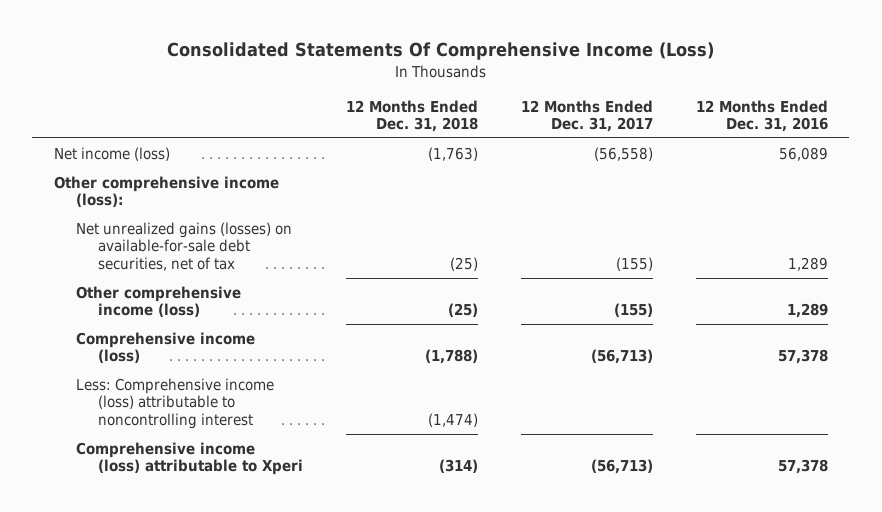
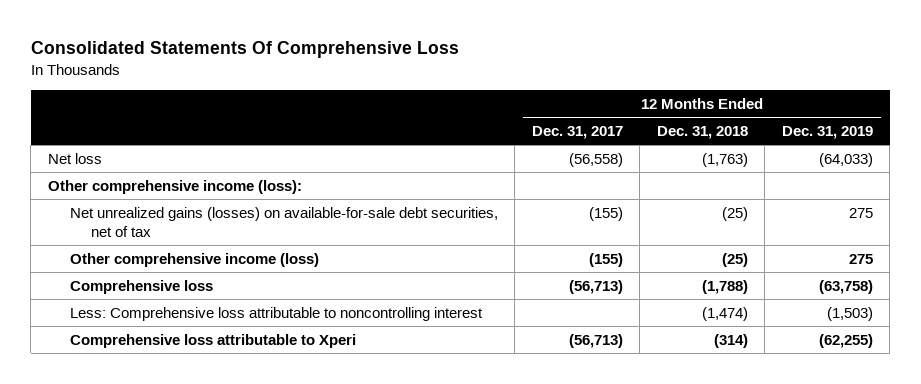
- Consolidated Statements Of Comprehensive Income (Loss)
+ Consolidated Statements Of Comprehensive Loss
- | 12 Months Ended Dec. 31, 2018 | 12 Months Ended Dec. 31, 2017 | 12 Months Ended Dec. 31, 2016
+ | 12 Months Ended Dec. 31, 2017 | 12 Months Ended Dec. 31, 2018 | 12 Months Ended Dec. 31, 2019
- Net income (loss) | (1,763) | (56,558) | 56,089
+ Net loss | (56,558) | (1,763) | (64,033)
- Comprehensive income (loss) | (1,788) | (56,713) | 57,378
- Less: Comprehensive income (loss) attributable to noncontrolling interest | (1,474) | |
- Comprehensive income (loss) attributable to Xperi | (314) | (56,713) | 57,378
+ Comprehensive loss | (56,713) | (1,788) | (63,758)
+ Less: Comprehensive loss attributable to noncontrolling interest | | (1,474) | (1,503)
+ Comprehensive loss attributable to Xperi | (56,713) | (314) | (62,255)

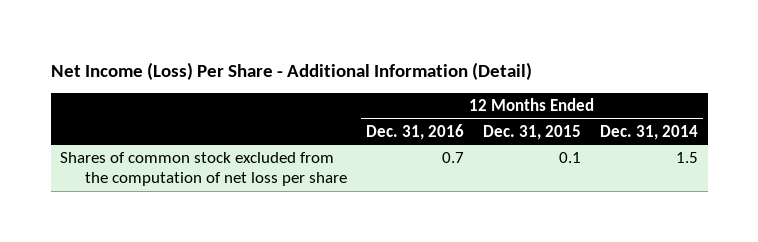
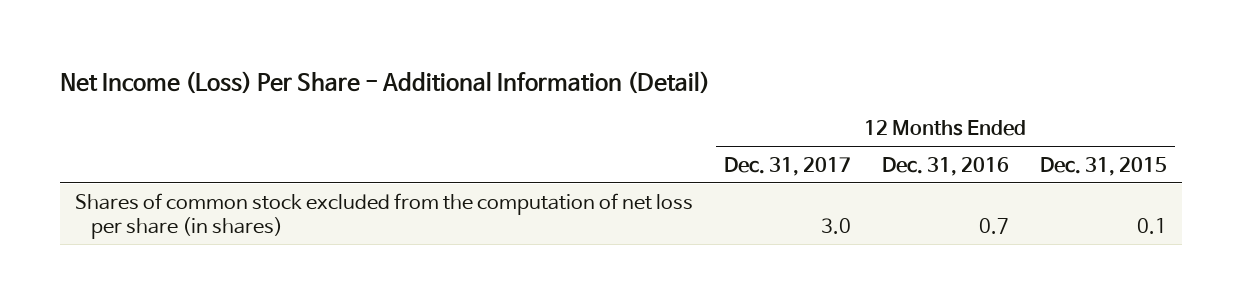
- | 12 Months Ended Dec. 31, 2016 | 12 Months Ended Dec. 31, 2015 | 12 Months Ended Dec. 31, 2014
+ | 12 Months Ended Dec. 31, 2017 | 12 Months Ended Dec. 31, 2016 | 12 Months Ended Dec. 31, 2015
- Shares of common stock excluded from the computation of net loss per share | 0.7 | 0.1 | 1.5
+ Shares of common stock excluded from the computation of net loss per share (in shares) | 3.0 | 0.7 | 0.1

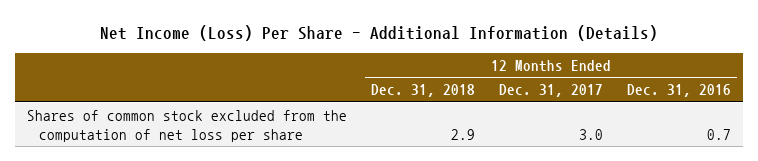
- Net Income (Loss) Per Share - Additional Information (Detail)
+ Net Income (Loss) Per Share - Additional Information (Details)
- | 12 Months Ended Dec. 31, 2017 | 12 Months Ended Dec. 31, 2016 | 12 Months Ended Dec. 31, 2015
+ | 12 Months Ended Dec. 31, 2018 | 12 Months Ended Dec. 31, 2017 | 12 Months Ended Dec. 31, 2016
- Shares of common stock excluded from the computation of net loss per share (in shares) | 3.0 | 0.7 | 0.1
+ Shares of common stock excluded from the computation of net loss per share | 2.9 | 3.0 | 0.7

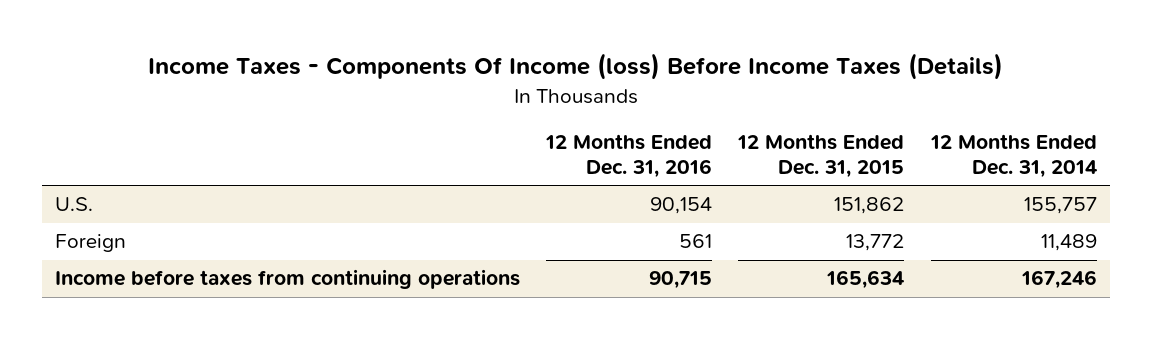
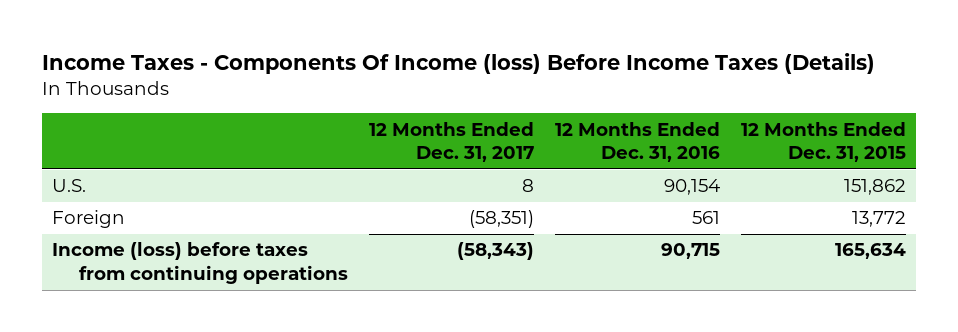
- | 12 Months Ended Dec. 31, 2016 | 12 Months Ended Dec. 31, 2015 | 12 Months Ended Dec. 31, 2014
+ | 12 Months Ended Dec. 31, 2017 | 12 Months Ended Dec. 31, 2016 | 12 Months Ended Dec. 31, 2015
- Income before taxes from continuing operations | 90,715 | 165,634 | 167,246
+ Income (loss) before taxes from continuing operations | (58,343) | 90,715 | 165,634

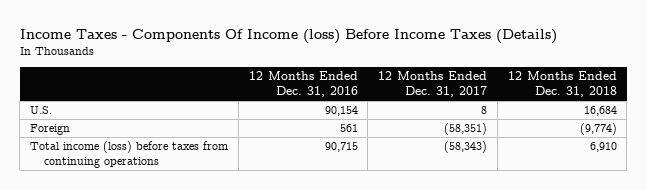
- | 12 Months Ended Dec. 31, 2017 | 12 Months Ended Dec. 31, 2016 | 12 Months Ended Dec. 31, 2015
+ | 12 Months Ended Dec. 31, 2016 | 12 Months Ended Dec. 31, 2017 | 12 Months Ended Dec. 31, 2018
- Income (loss) before taxes from continuing operations | (58,343) | 90,715 | 165,634
+ Total income (loss) before taxes from continuing operations | 90,715 | (58,343) | 6,910

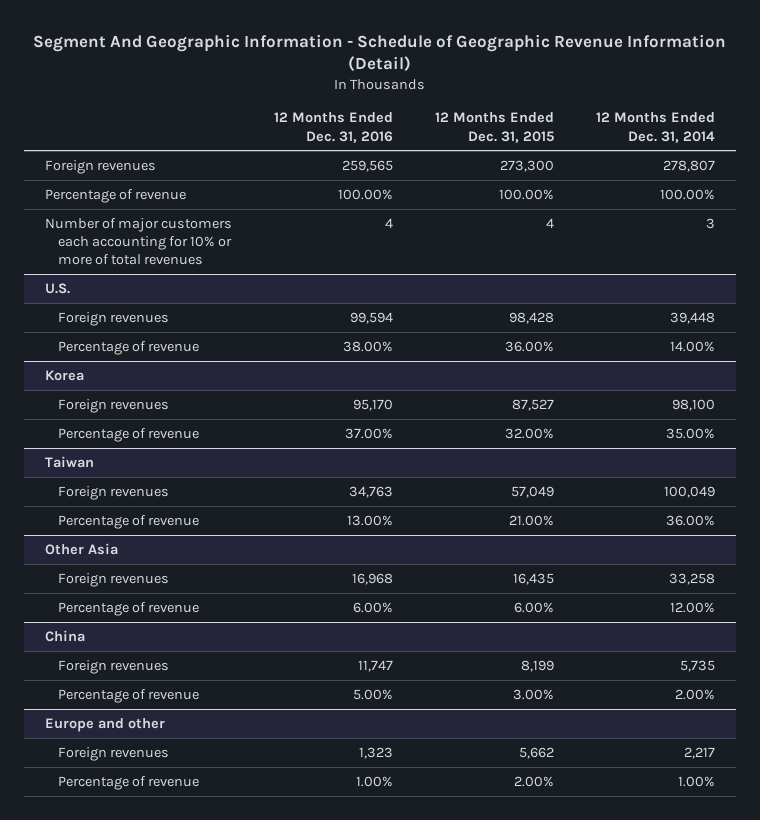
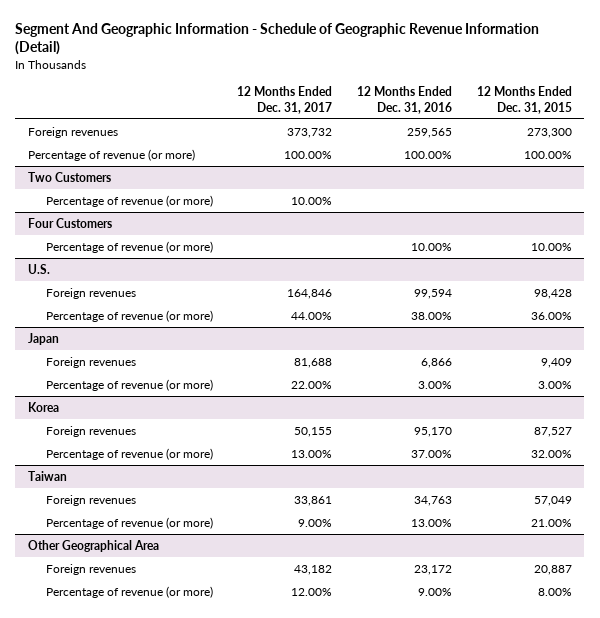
- | 12 Months Ended Dec. 31, 2016 | 12 Months Ended Dec. 31, 2015 | 12 Months Ended Dec. 31, 2014
+ | 12 Months Ended Dec. 31, 2017 | 12 Months Ended Dec. 31, 2016 | 12 Months Ended Dec. 31, 2015
- Percentage of revenue | 100.00% | 100.00% | 100.00%
- Number of major customers each accounting for 10% or more of total revenues | 4 | 4 | 3
+ Percentage of revenue (or more) | 100.00% | 100.00% | 100.00%
+ Two Customers
+ Percentage of revenue (or more) | 10.00% | |
+ Four Customers
+ Percentage of revenue (or more) | | 10.00% | 10.00%
@ U.S.
- Percentage of revenue | 38.00% | 36.00% | 14.00%
+ Percentage of revenue (or more) | 44.00% | 38.00% | 36.00%
+ Japan
+ Foreign revenues | 81,688 | 6,866 | 9,409
+ Percentage of revenue (or more) | 22.00% | 3.00% | 3.00%
@ Korea
- Percentage of revenue | 37.00% | 32.00% | 35.00%
+ Percentage of revenue (or more) | 13.00% | 37.00% | 32.00%
@ Taiwan
- Percentage of revenue | 13.00% | 21.00% | 36.00%
- Other Asia
- Foreign revenues | 16,968 | 16,435 | 33,258
- Percentage of revenue | 6.00% | 6.00% | 12.00%
- China
- Foreign revenues | 11,747 | 8,199 | 5,735
- Percentage of revenue | 5.00% | 3.00% | 2.00%
- Europe and other
- Foreign revenues | 1,323 | 5,662 | 2,217
- Percentage of revenue | 1.00% | 2.00% | 1.00%
@ Taiwan
+ Percentage of revenue (or more) | 9.00% | 13.00% | 21.00%
+ Other Geographical Area
+ Foreign revenues | 43,182 | 23,172 | 20,887
+ Percentage of revenue (or more) | 12.00% | 9.00% | 8.00%

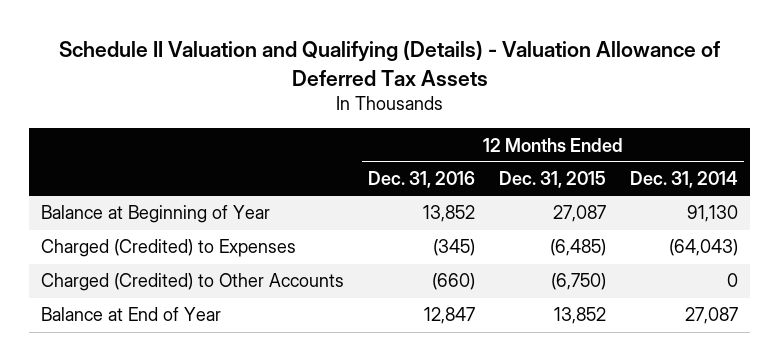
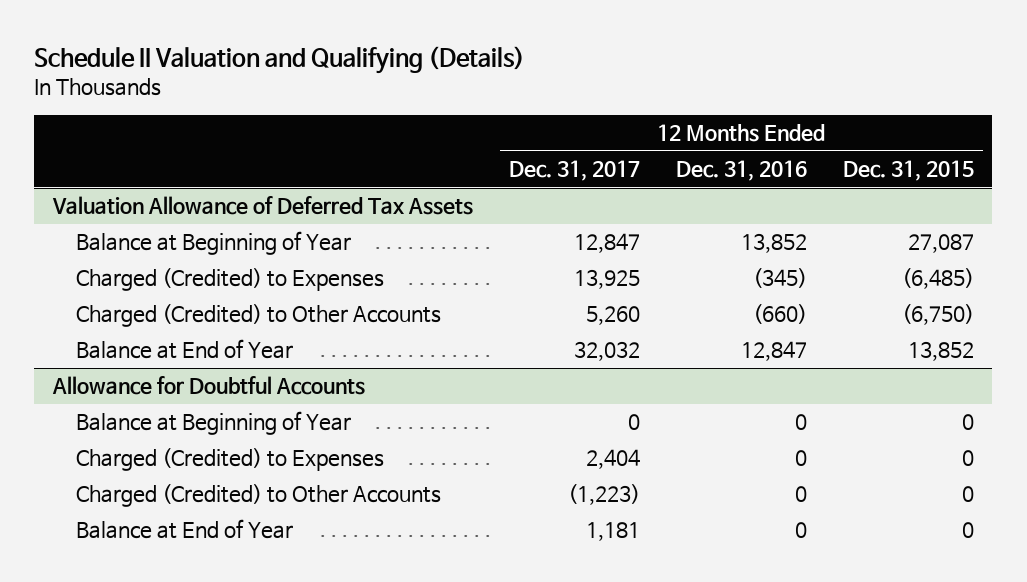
- Schedule II Valuation and Qualifying (Details) - Valuation Allowance of Deferred Tax Assets
+ Schedule II Valuation and Qualifying (Details)
- | 12 Months Ended Dec. 31, 2016 | 12 Months Ended Dec. 31, 2015 | 12 Months Ended Dec. 31, 2014
+ | 12 Months Ended Dec. 31, 2017 | 12 Months Ended Dec. 31, 2016 | 12 Months Ended Dec. 31, 2015
+ Valuation Allowance of Deferred Tax Assets
+ Allowance for Doubtful Accounts
+ Balance at Beginning of Year | 0 | 0 | 0
+ Charged (Credited) to Expenses | 2,404 | 0 | 0
+ Charged (Credited) to Other Accounts | (1,223) | 0 | 0
+ Balance at End of Year | 1,181 | 0 | 0

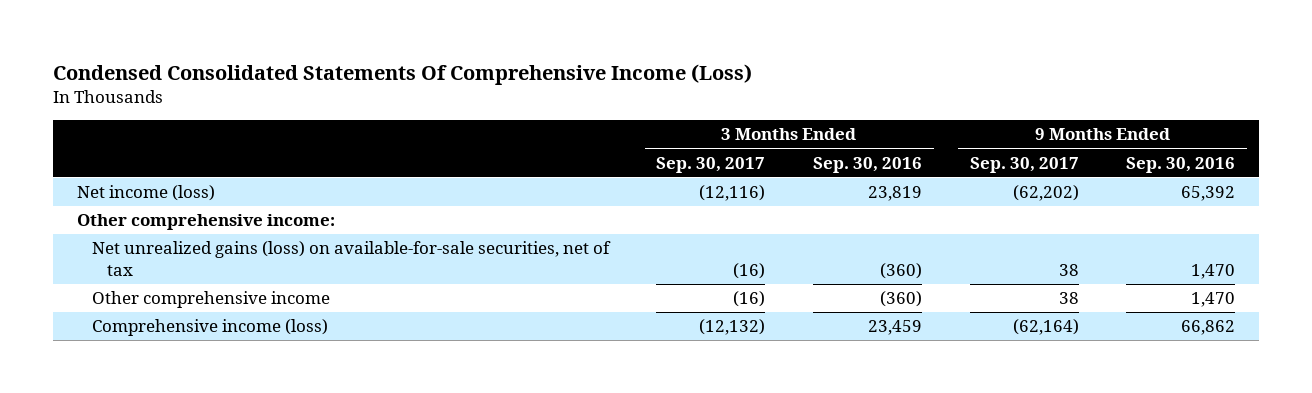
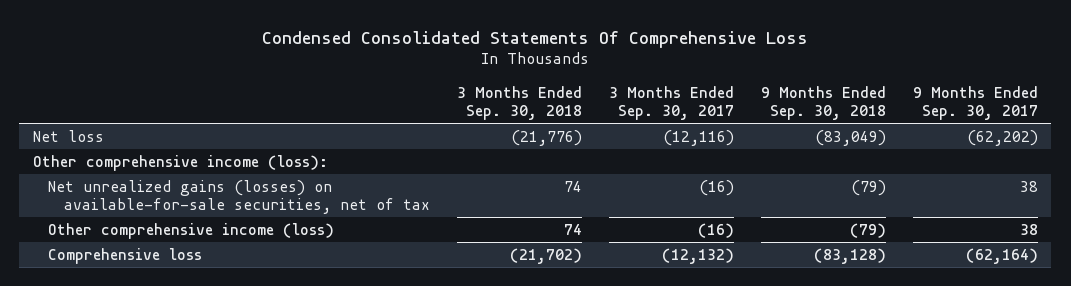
- Condensed Consolidated Statements Of Comprehensive Income (Loss)
+ Condensed Consolidated Statements Of Comprehensive Loss
- | 3 Months Ended Sep. 30, 2017 | 3 Months Ended Sep. 30, 2016 | 9 Months Ended Sep. 30, 2017 | 9 Months Ended Sep. 30, 2016
+ | 3 Months Ended Sep. 30, 2018 | 3 Months Ended Sep. 30, 2017 | 9 Months Ended Sep. 30, 2018 | 9 Months Ended Sep. 30, 2017
- Net income (loss) | (12,116) | 23,819 | (62,202) | 65,392
- Other comprehensive income:
- Net unrealized gains (loss) on available-for-sale securities, net of tax | (16) | (360) | 38 | 1,470
- Other comprehensive income | (16) | (360) | 38 | 1,470
- Comprehensive income (loss) | (12,132) | 23,459 | (62,164) | 66,862
+ Net loss | (21,776) | (12,116) | (83,049) | (62,202)
+ Other comprehensive income (loss):
+ Net unrealized gains (losses) on available-for-sale securities, net of tax | 74 | (16) | (79) | 38
+ Other comprehensive income (loss) | 74 | (16) | (79) | 38
+ Comprehensive loss | (21,702) | (12,132) | (83,128) | (62,164)

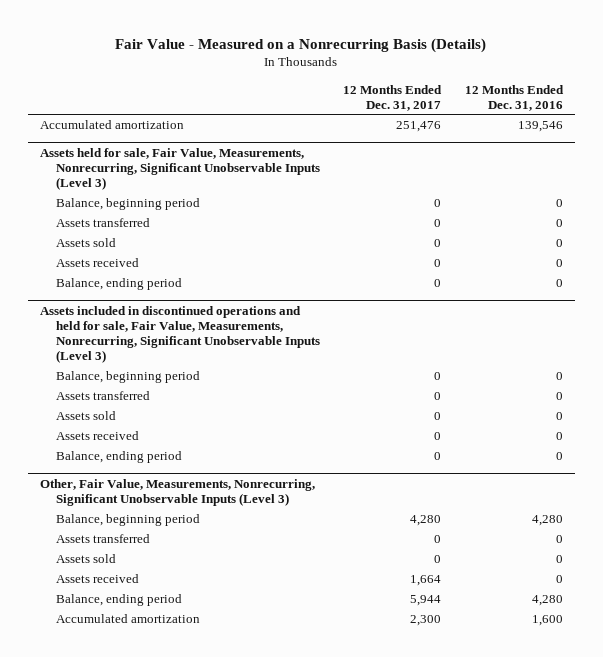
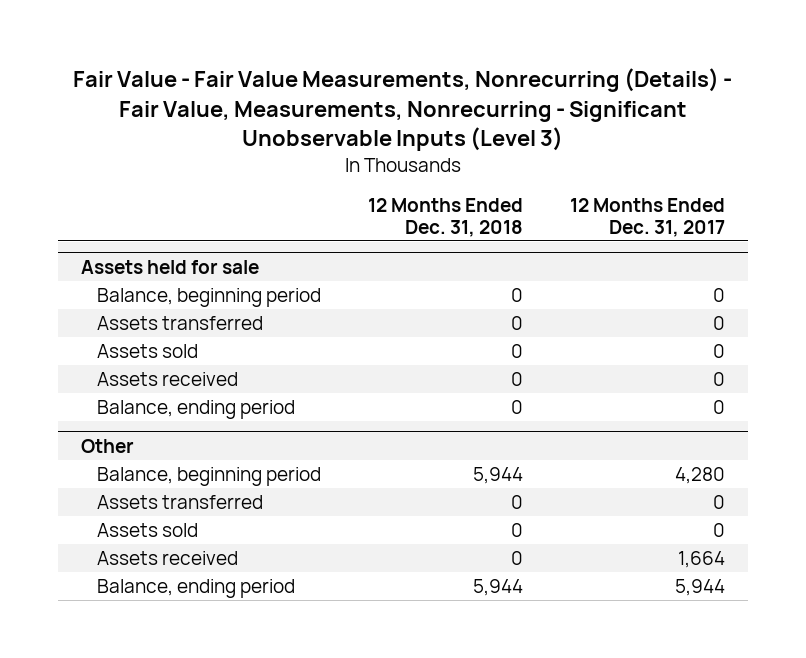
- Fair Value - Measured on a Nonrecurring Basis (Details)
+ Fair Value - Fair Value Measurements, Nonrecurring (Details) - Fair Value, Measurements, Nonrecurring - Significant Unobservable Inputs (Level 3)
- | 12 Months Ended Dec. 31, 2017 | 12 Months Ended Dec. 31, 2016
+ | 12 Months Ended Dec. 31, 2018 | 12 Months Ended Dec. 31, 2017
- Accumulated amortization | 251,476 | 139,546
- Assets held for sale, Fair Value, Measurements, Nonrecurring, Significant Unobservable Inputs (Level 3)
- Balance, beginning period | 0 | 0
- Assets transferred | 0 | 0
- Assets sold | 0 | 0
- Assets received | 0 | 0
- Balance, ending period | 0 | 0
- Assets included in discontinued operations and held for sale, Fair Value, Measurements, Nonrecurring, Significant Unobservable Inputs (Level 3)
+ Assets held for sale
- Other, Fair Value, Measurements, Nonrecurring, Significant Unobservable Inputs (Level 3)
+ Other
- Accumulated amortization | 2,300 | 1,600

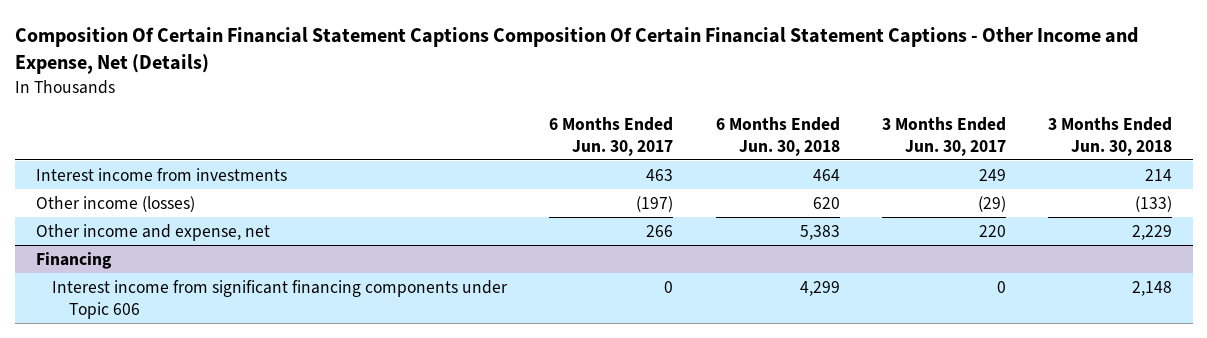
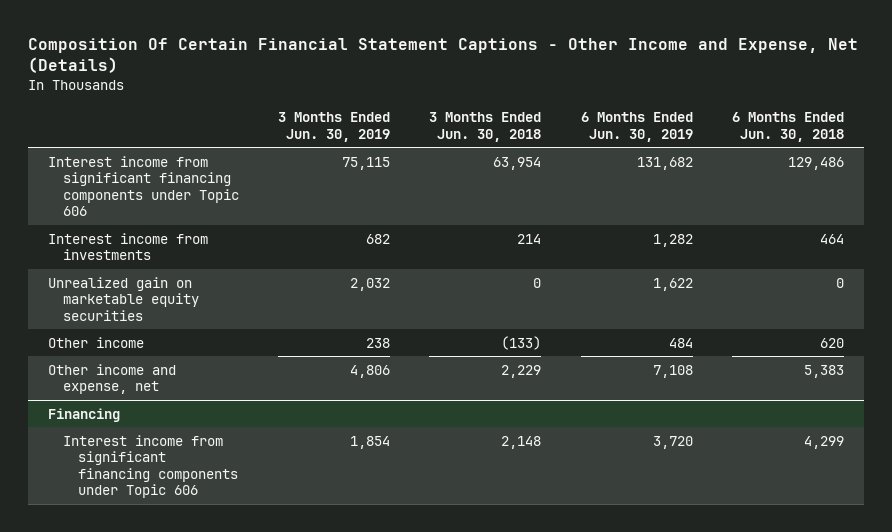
- Composition Of Certain Financial Statement Captions Composition Of Certain Financial Statement Captions - Other Income and Expense, Net (Details)
+ Composition Of Certain Financial Statement Captions - Other Income and Expense, Net (Details)
- | 6 Months Ended Jun. 30, 2017 | 6 Months Ended Jun. 30, 2018 | 3 Months Ended Jun. 30, 2017 | 3 Months Ended Jun. 30, 2018
+ | 3 Months Ended Jun. 30, 2019 | 3 Months Ended Jun. 30, 2018 | 6 Months Ended Jun. 30, 2019 | 6 Months Ended Jun. 30, 2018
+ Interest income from significant financing components under Topic 606 | 75,115 | 63,954 | 131,682 | 129,486
- Other income (losses) | (197) | 620 | (29) | (133)
+ Unrealized gain on marketable equity securities | 2,032 | 0 | 1,622 | 0
+ Other income | 238 | (133) | 484 | 620

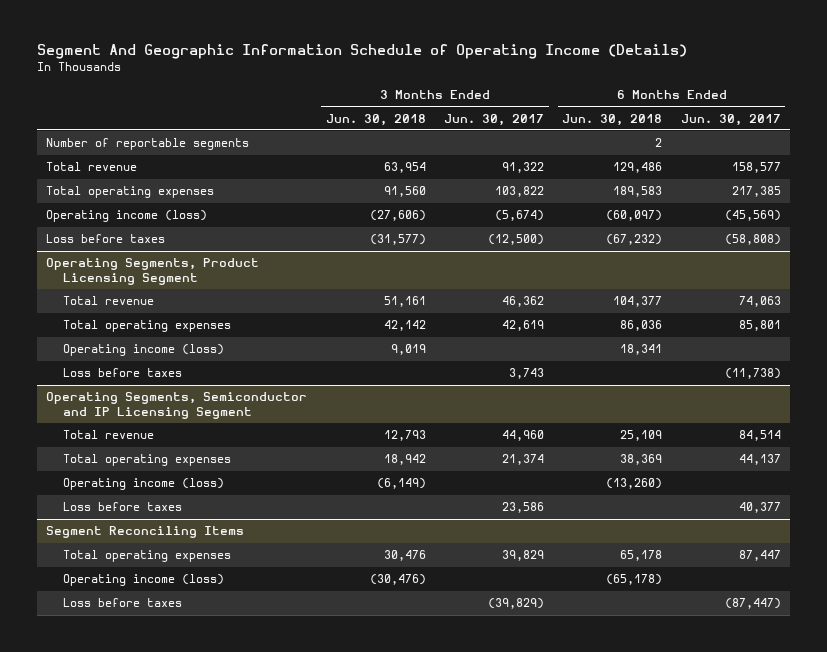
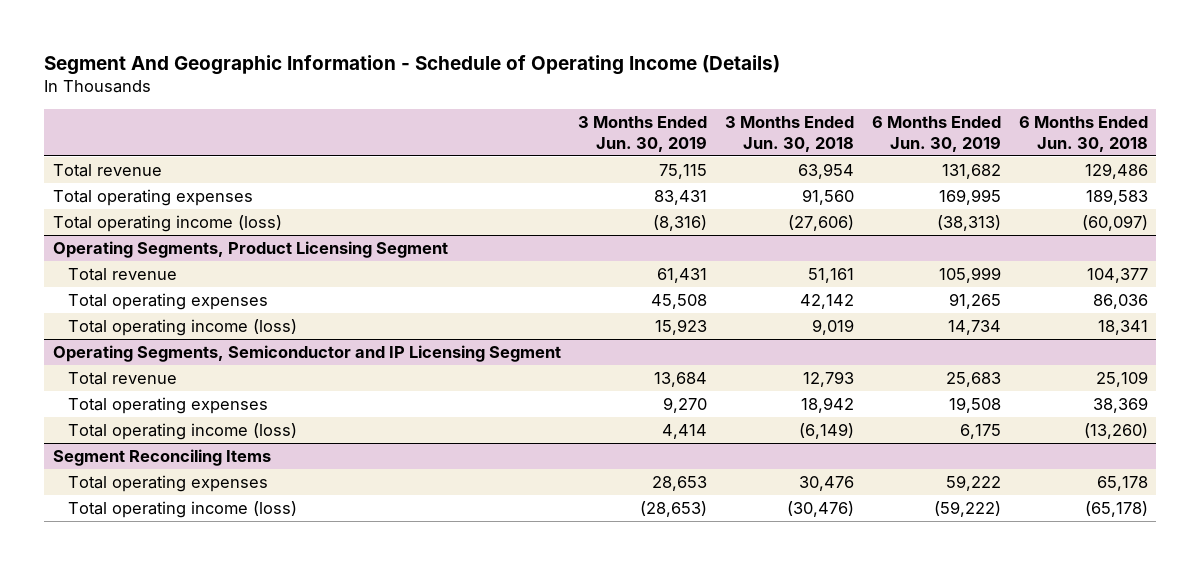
- Segment And Geographic Information Schedule of Operating Income (Details)
+ Segment And Geographic Information - Schedule of Operating Income (Details)
- | 3 Months Ended Jun. 30, 2018 | 3 Months Ended Jun. 30, 2017 | 6 Months Ended Jun. 30, 2018 | 6 Months Ended Jun. 30, 2017
+ | 3 Months Ended Jun. 30, 2019 | 3 Months Ended Jun. 30, 2018 | 6 Months Ended Jun. 30, 2019 | 6 Months Ended Jun. 30, 2018
- Number of reportable segments | | | 2 |
- Operating income (loss) | (27,606) | (5,674) | (60,097) | (45,569)
- Loss before taxes | (31,577) | (12,500) | (67,232) | (58,808)
+ Total operating income (loss) | (8,316) | (27,606) | (38,313) | (60,097)
@ Operating Segments, Product Licensing Segment
- Operating income (loss) | 9,019 | | 18,341 |
- Loss before taxes | | 3,743 | | (11,738)
+ Total operating income (loss) | 15,923 | 9,019 | 14,734 | 18,341
@ Operating Segments, Semiconductor and IP Licensing Segment
- Operating income (loss) | (6,149) | | (13,260) |
- Loss before taxes | | 23,586 | | 40,377
+ Total operating income (loss) | 4,414 | (6,149) | 6,175 | (13,260)
@ Segment Reconciling Items
- Operating income (loss) | (30,476) | | (65,178) |
- Loss before taxes | | (39,829) | | (87,447)
+ Total operating income (loss) | (28,653) | (30,476) | (59,222) | (65,178)

